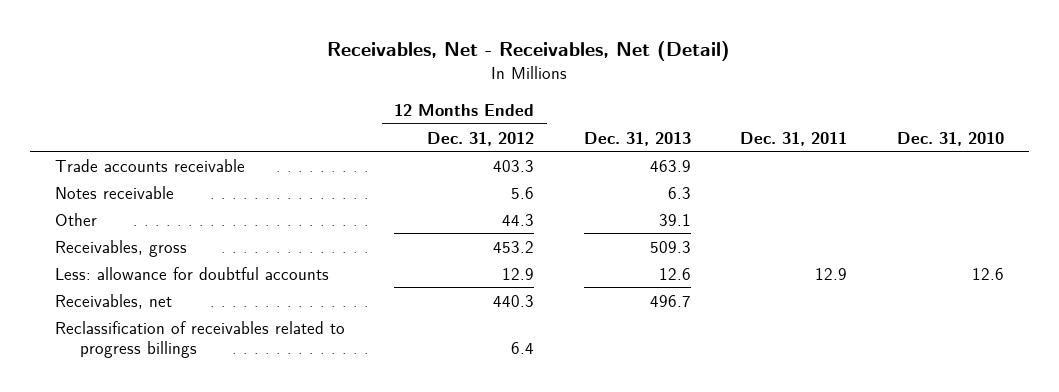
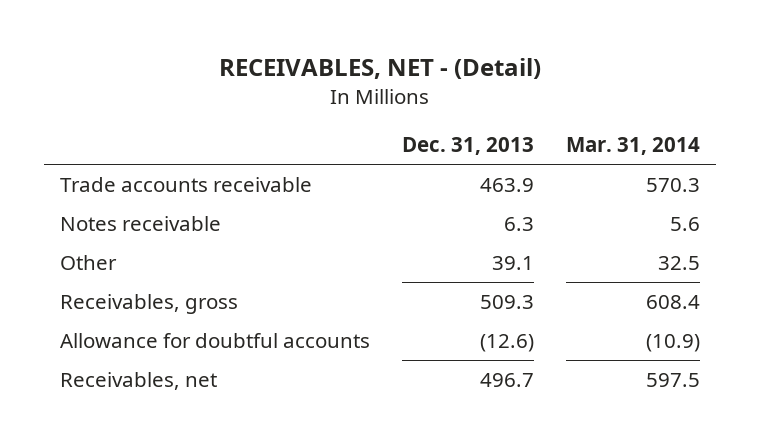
- Receivables, Net - Receivables, Net (Detail)
+ RECEIVABLES, NET - (Detail)
- | 12 Months Ended Dec. 31, 2012 | Dec. 31, 2013 | Dec. 31, 2011 | Dec. 31, 2010
+ | Dec. 31, 2013 | Mar. 31, 2014
- Less: allowance for doubtful accounts | 12.9 | 12.6 | 12.9 | 12.6
+ Allowance for doubtful accounts | (12.6) | (10.9)
- Reclassification of receivables related to progress billings | 6.4 | | |

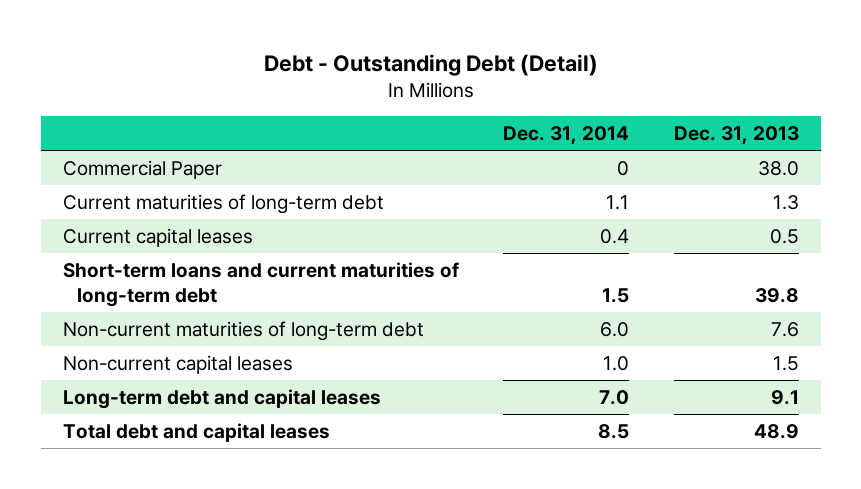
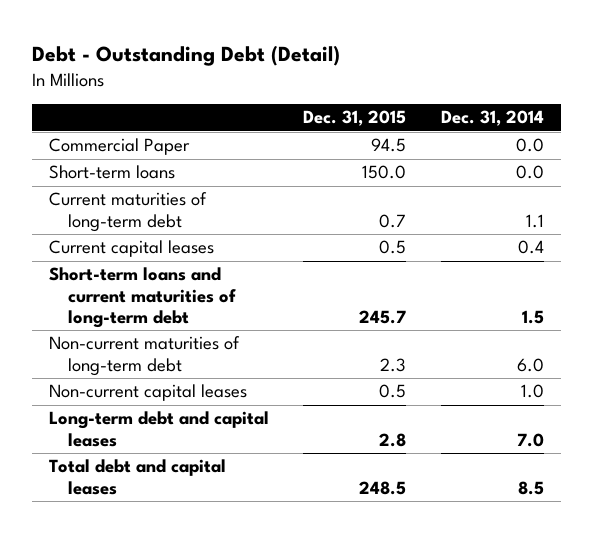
- | Dec. 31, 2014 | Dec. 31, 2013
+ | Dec. 31, 2015 | Dec. 31, 2014
- Commercial Paper | 0 | 38.0
+ Commercial Paper | 94.5 | 0.0
+ Short-term loans | 150.0 | 0.0

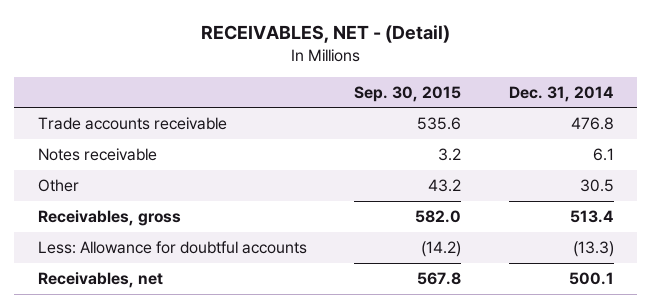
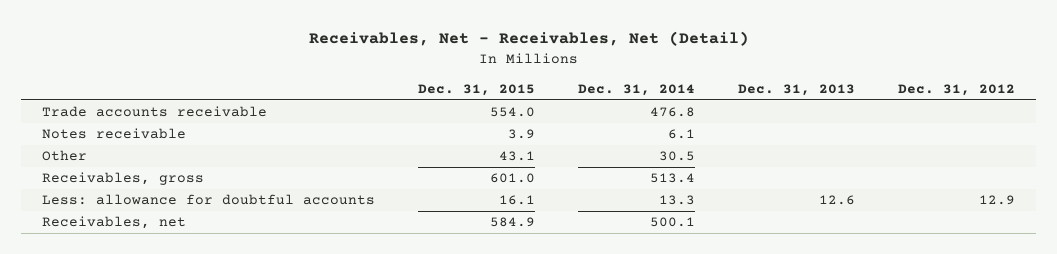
- RECEIVABLES, NET - (Detail)
+ Receivables, Net - Receivables, Net (Detail)
- | Sep. 30, 2015 | Dec. 31, 2014
+ | Dec. 31, 2015 | Dec. 31, 2014 | Dec. 31, 2013 | Dec. 31, 2012
- Less: Allowance for doubtful accounts | (14.2) | (13.3)
+ Less: allowance for doubtful accounts | 16.1 | 13.3 | 12.6 | 12.9

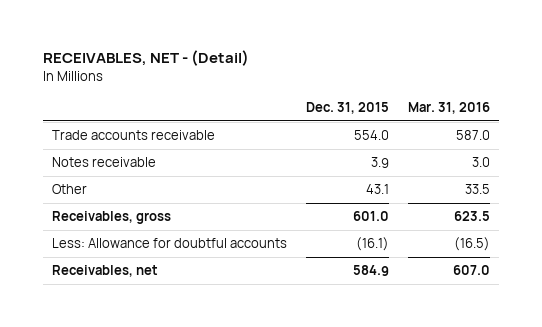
- Receivables, Net - Receivables, Net (Detail)
+ RECEIVABLES, NET - (Detail)
- | Dec. 31, 2015 | Dec. 31, 2014 | Dec. 31, 2013 | Dec. 31, 2012
+ | Dec. 31, 2015 | Mar. 31, 2016
- Less: allowance for doubtful accounts | 16.1 | 13.3 | 12.6 | 12.9
+ Less: Allowance for doubtful accounts | (16.1) | (16.5)

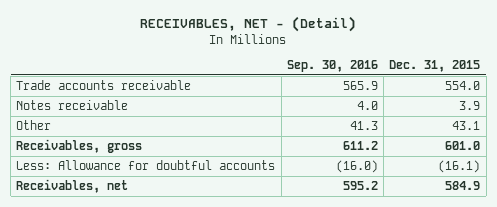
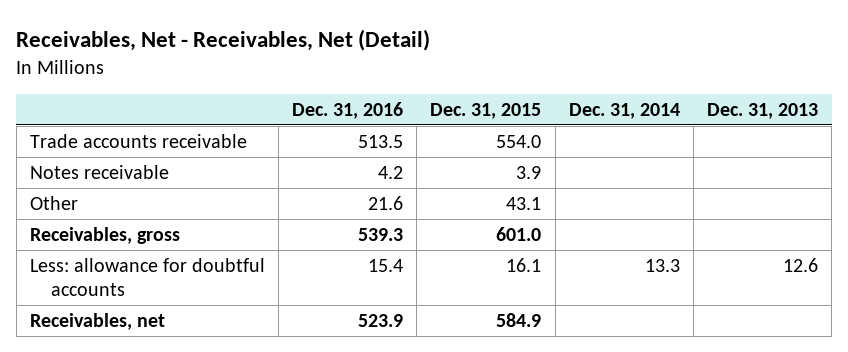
- RECEIVABLES, NET - (Detail)
+ Receivables, Net - Receivables, Net (Detail)
- | Sep. 30, 2016 | Dec. 31, 2015
+ | Dec. 31, 2016 | Dec. 31, 2015 | Dec. 31, 2014 | Dec. 31, 2013
- Less: Allowance for doubtful accounts | (16.0) | (16.1)
+ Less: allowance for doubtful accounts | 15.4 | 16.1 | 13.3 | 12.6

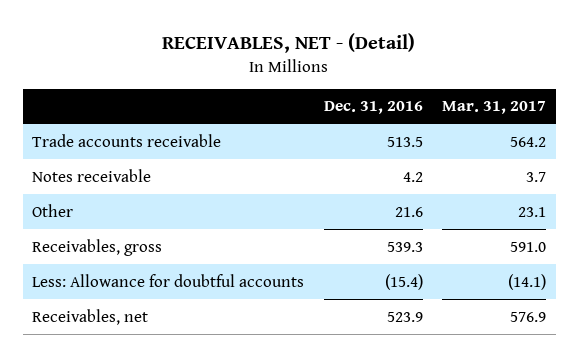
- Receivables, Net - Receivables, Net (Detail)
+ RECEIVABLES, NET - (Detail)
- | Dec. 31, 2016 | Dec. 31, 2015 | Dec. 31, 2014 | Dec. 31, 2013
+ | Dec. 31, 2016 | Mar. 31, 2017
- Less: allowance for doubtful accounts | 15.4 | 16.1 | 13.3 | 12.6
+ Less: Allowance for doubtful accounts | (15.4) | (14.1)

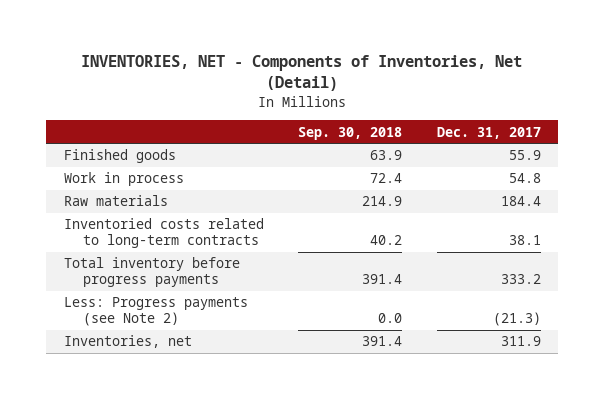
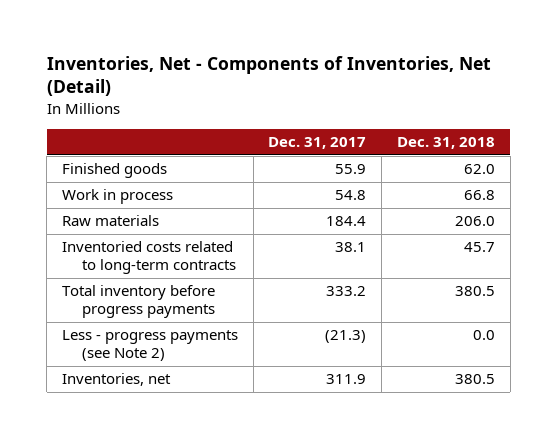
- INVENTORIES, NET - Components of Inventories, Net (Detail)
+ Inventories, Net - Components of Inventories, Net (Detail)
- | Sep. 30, 2018 | Dec. 31, 2017
+ | Dec. 31, 2017 | Dec. 31, 2018
- Less: Progress payments (see Note 2) | 0.0 | (21.3)
+ Less - progress payments (see Note 2) | (21.3) | 0.0

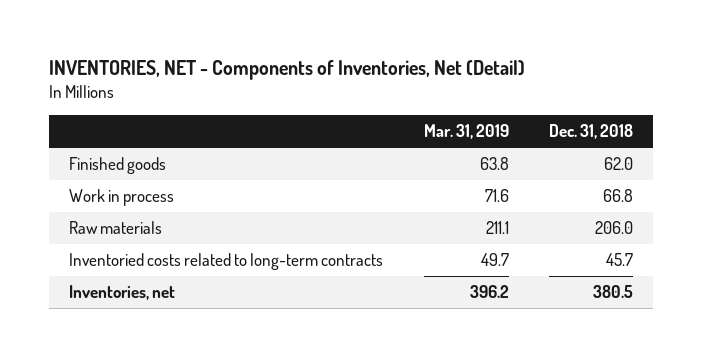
- Inventories, Net - Components of Inventories, Net (Detail)
+ INVENTORIES, NET - Components of Inventories, Net (Detail)
- | Dec. 31, 2017 | Dec. 31, 2018
+ | Mar. 31, 2019 | Dec. 31, 2018
- Total inventory before progress payments | 333.2 | 380.5
- Less - progress payments (see Note 2) | (21.3) | 0.0

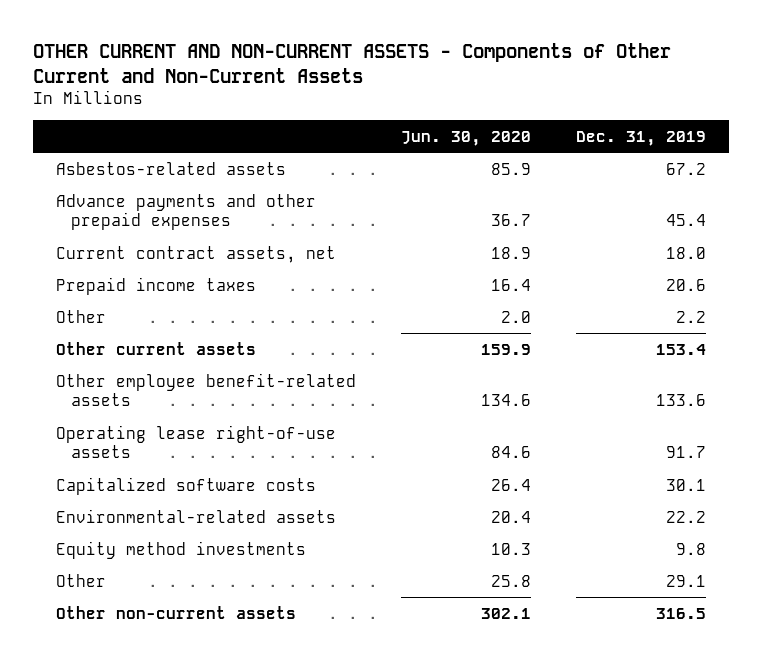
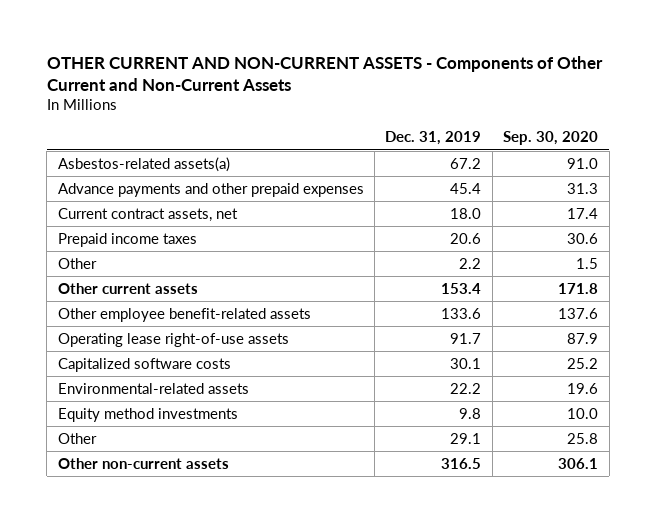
- | Jun. 30, 2020 | Dec. 31, 2019
+ | Dec. 31, 2019 | Sep. 30, 2020
- Asbestos-related assets | 85.9 | 67.2
+ Asbestos-related assets(a) | 67.2 | 91.0

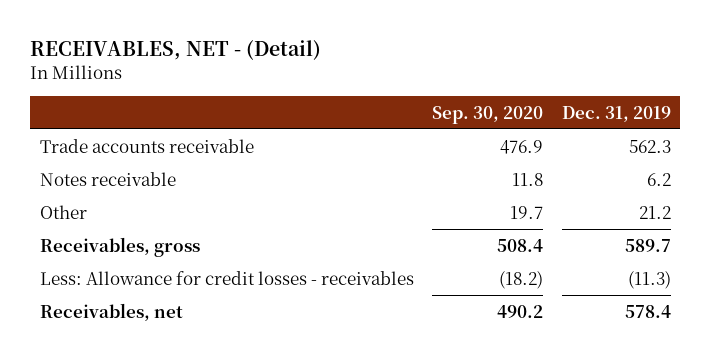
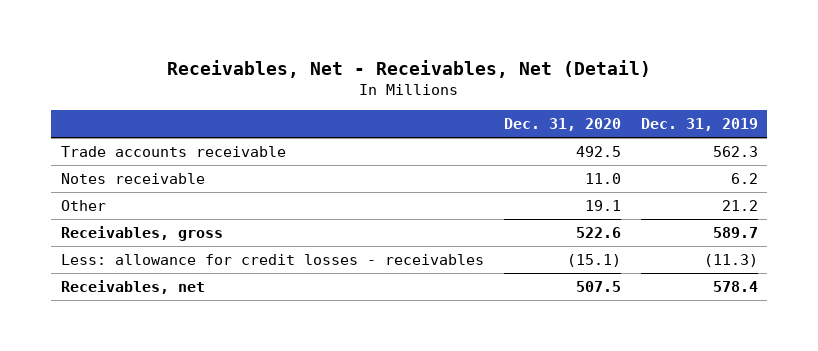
- RECEIVABLES, NET - (Detail)
+ Receivables, Net - Receivables, Net (Detail)
- | Sep. 30, 2020 | Dec. 31, 2019
+ | Dec. 31, 2020 | Dec. 31, 2019
- Less: Allowance for credit losses - receivables | (18.2) | (11.3)
+ Less: allowance for credit losses - receivables | (15.1) | (11.3)

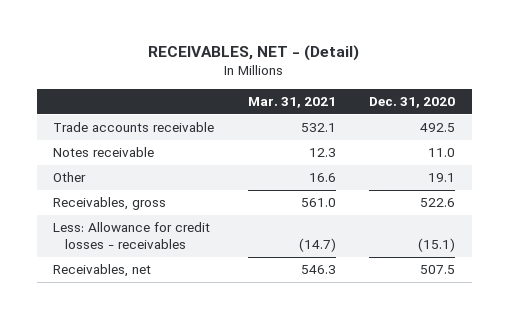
- Receivables, Net - Receivables, Net (Detail)
+ RECEIVABLES, NET - (Detail)
- | Dec. 31, 2020 | Dec. 31, 2019
+ | Mar. 31, 2021 | Dec. 31, 2020
- Less: allowance for credit losses - receivables | (15.1) | (11.3)
+ Less: Allowance for credit losses - receivables | (14.7) | (15.1)

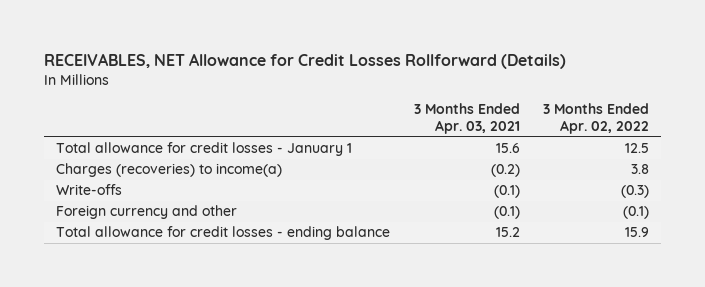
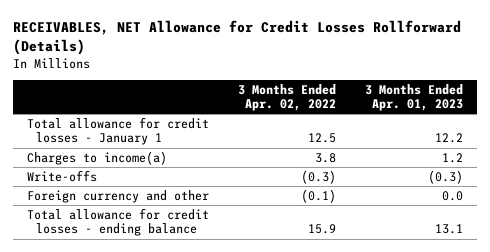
- | 3 Months Ended Apr. 03, 2021 | 3 Months Ended Apr. 02, 2022
+ | 3 Months Ended Apr. 02, 2022 | 3 Months Ended Apr. 01, 2023
- Charges (recoveries) to income(a) | (0.2) | 3.8
+ Charges to income(a) | 3.8 | 1.2

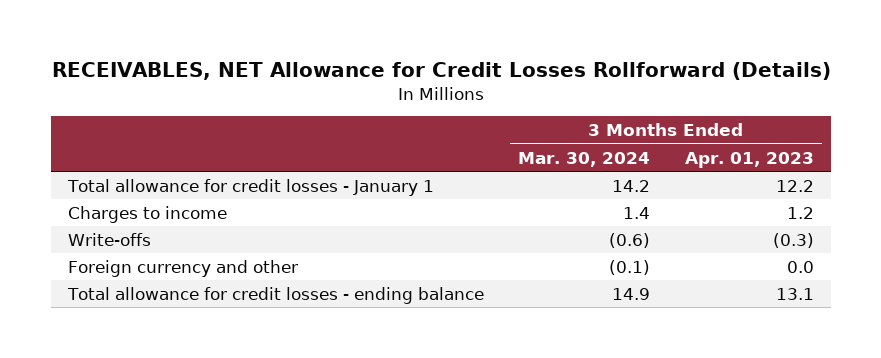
- | 3 Months Ended Apr. 02, 2022 | 3 Months Ended Apr. 01, 2023
+ | 3 Months Ended Mar. 30, 2024 | 3 Months Ended Apr. 01, 2023
- Charges to income(a) | 3.8 | 1.2
+ Charges to income | 1.4 | 1.2

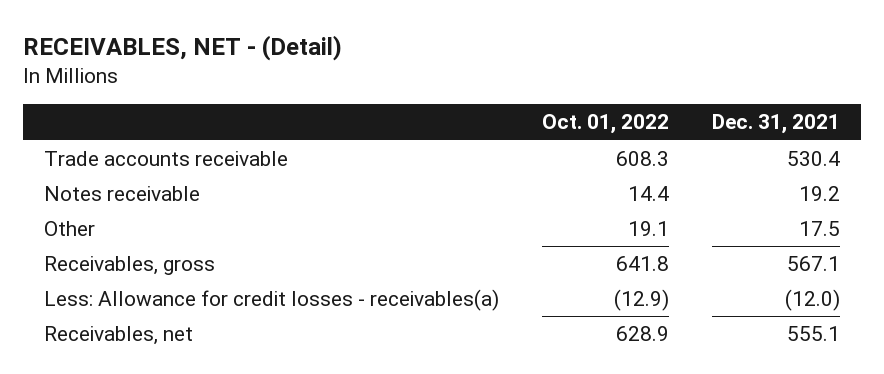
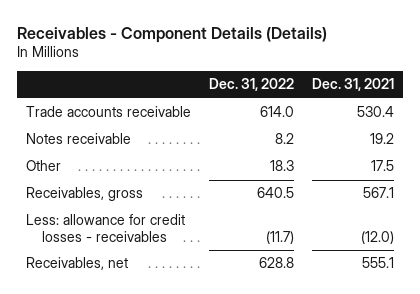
- RECEIVABLES, NET - (Detail)
+ Receivables - Component Details (Details)
- | Oct. 01, 2022 | Dec. 31, 2021
+ | Dec. 31, 2022 | Dec. 31, 2021
- Less: Allowance for credit losses - receivables(a) | (12.9) | (12.0)
+ Less: allowance for credit losses - receivables | (11.7) | (12.0)

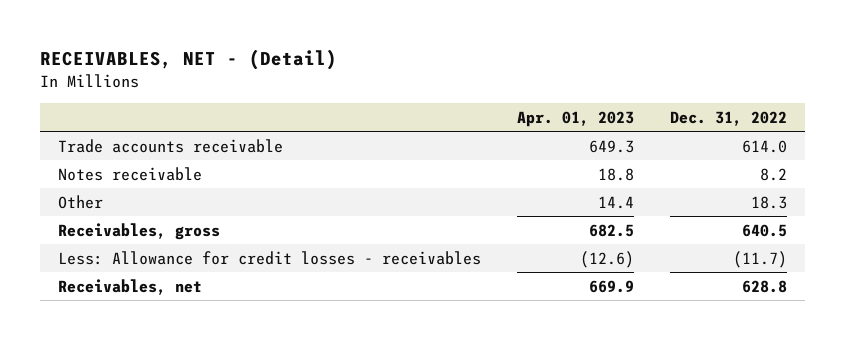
- Receivables - Component Details (Details)
+ RECEIVABLES, NET - (Detail)
- | Dec. 31, 2022 | Dec. 31, 2021
+ | Apr. 01, 2023 | Dec. 31, 2022
- Less: allowance for credit losses - receivables | (11.7) | (12.0)
+ Less: Allowance for credit losses - receivables | (12.6) | (11.7)

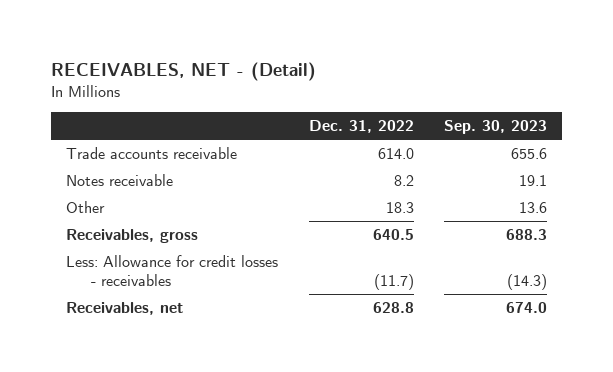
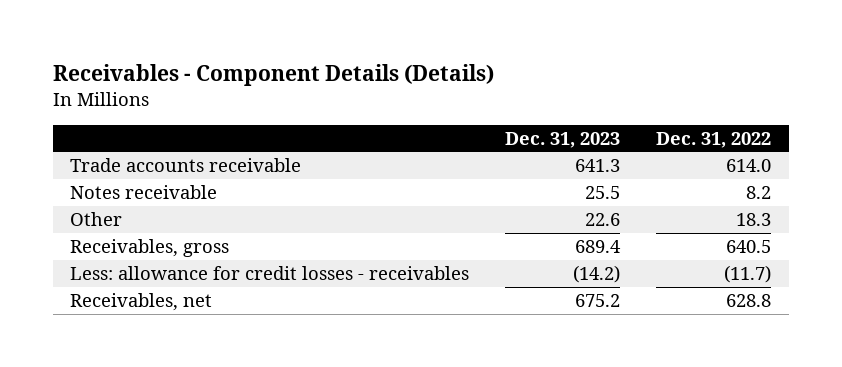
- RECEIVABLES, NET - (Detail)
+ Receivables - Component Details (Details)
- | Dec. 31, 2022 | Sep. 30, 2023
+ | Dec. 31, 2023 | Dec. 31, 2022
- Less: Allowance for credit losses - receivables | (11.7) | (14.3)
+ Less: allowance for credit losses - receivables | (14.2) | (11.7)

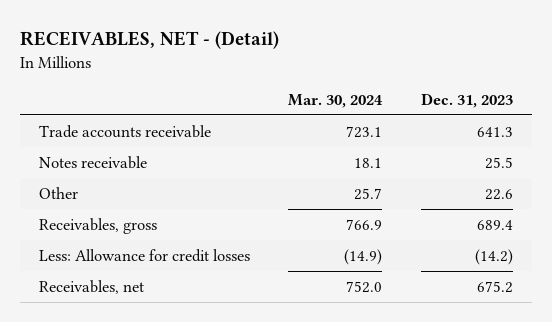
- Receivables - Component Details (Details)
+ RECEIVABLES, NET - (Detail)
- | Dec. 31, 2023 | Dec. 31, 2022
+ | Mar. 30, 2024 | Dec. 31, 2023
- Less: allowance for credit losses - receivables | (14.2) | (11.7)
+ Less: Allowance for credit losses | (14.9) | (14.2)

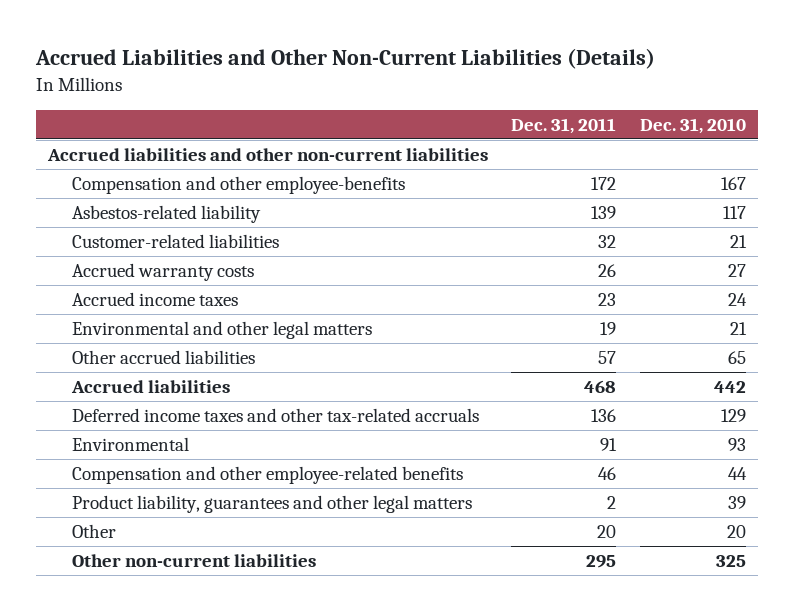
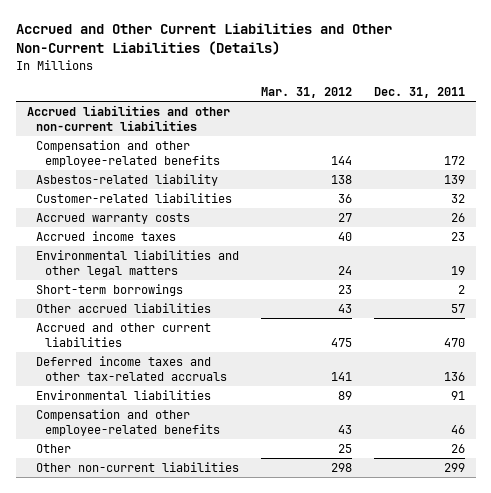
- Accrued Liabilities and Other Non-Current Liabilities (Details)
+ Accrued and Other Current Liabilities and Other Non-Current Liabilities (Details)
- | Dec. 31, 2011 | Dec. 31, 2010
+ | Mar. 31, 2012 | Dec. 31, 2011
- Compensation and other employee-benefits | 172 | 167
+ Compensation and other employee-related benefits | 144 | 172
- Environmental and other legal matters | 19 | 21
+ Environmental liabilities and other legal matters | 24 | 19
+ Short-term borrowings | 23 | 2
- Accrued liabilities | 468 | 442
+ Accrued and other current liabilities | 475 | 470
- Environmental | 91 | 93
+ Environmental liabilities | 89 | 91
- Product liability, guarantees and other legal matters | 2 | 39
- Other | 20 | 20
- Other non-current liabilities | 295 | 325
+ Other | 25 | 26
+ Other non-current liabilities | 298 | 299

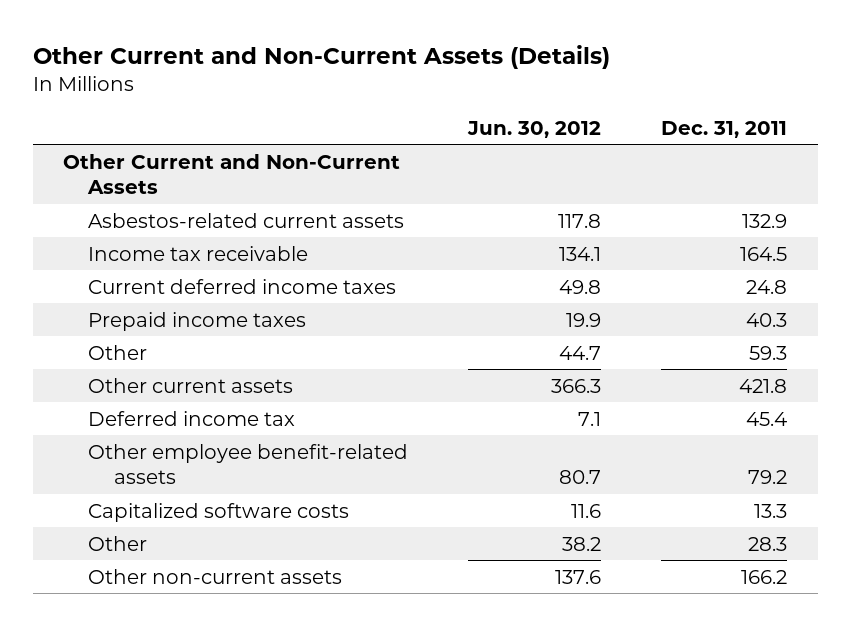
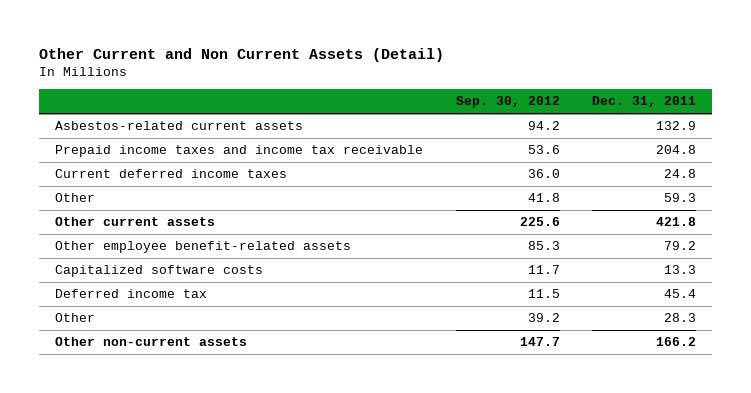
- Other Current and Non-Current Assets (Details)
+ Other Current and Non Current Assets (Detail)
- | Jun. 30, 2012 | Dec. 31, 2011
+ | Sep. 30, 2012 | Dec. 31, 2011
- Other Current and Non-Current Assets
- Income tax receivable | 134.1 | 164.5
+ Prepaid income taxes and income tax receivable | 53.6 | 204.8
- Prepaid income taxes | 19.9 | 40.3
moved down: Deferred income tax | 11.5 | 45.4

